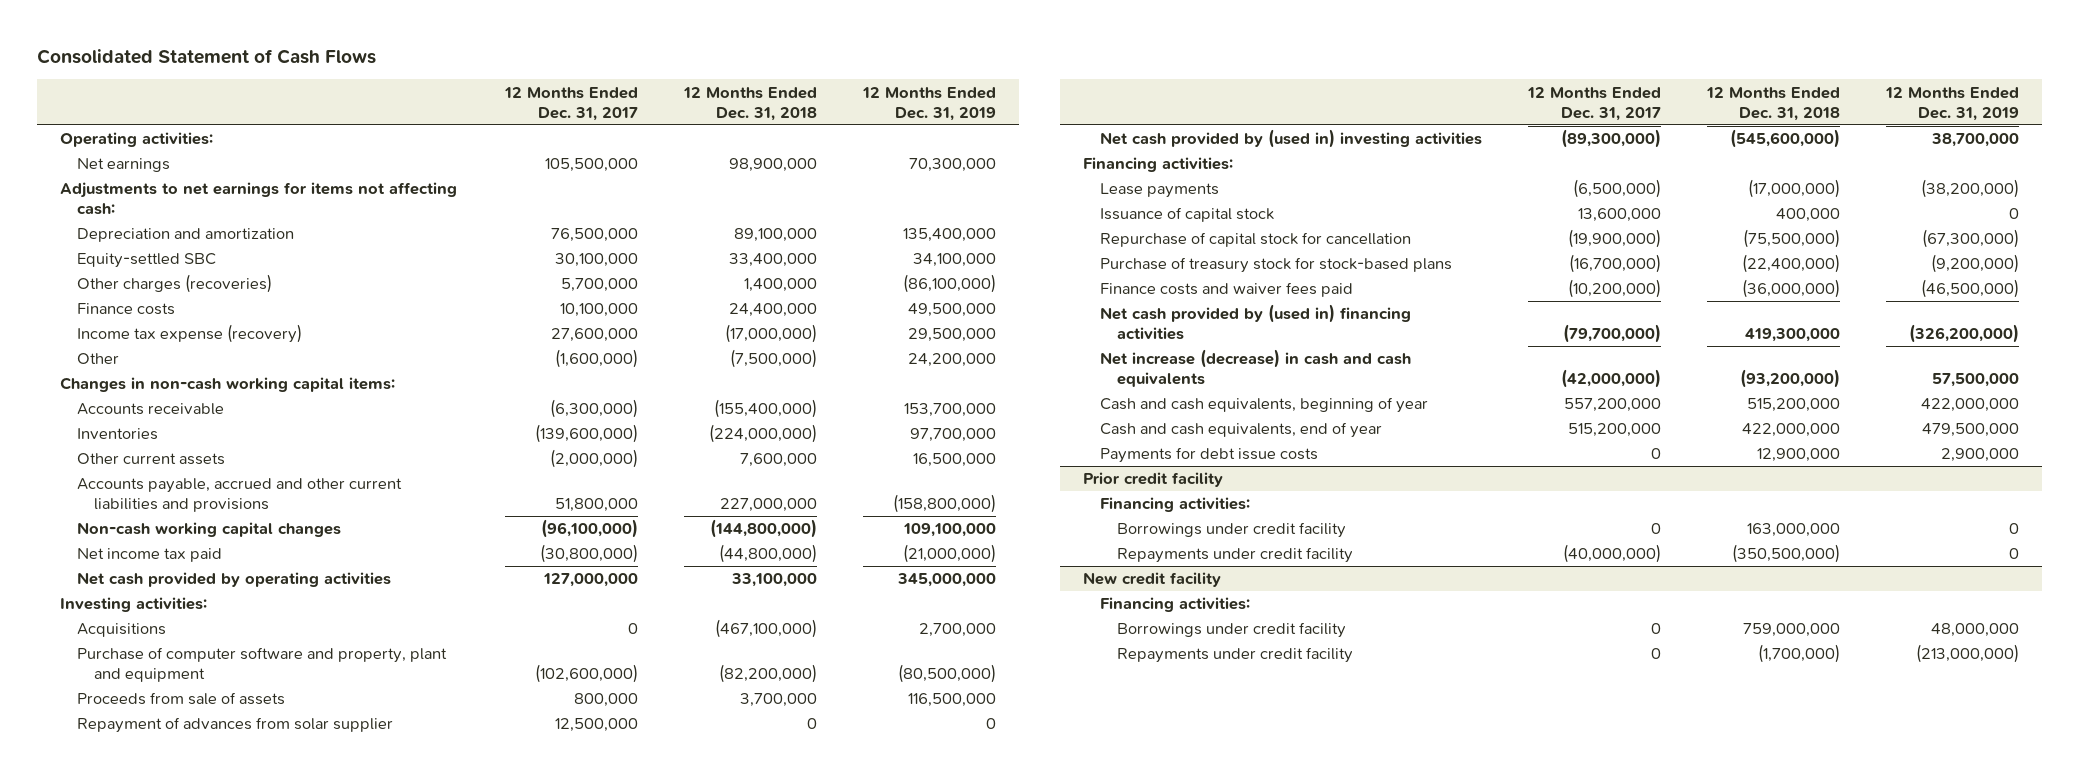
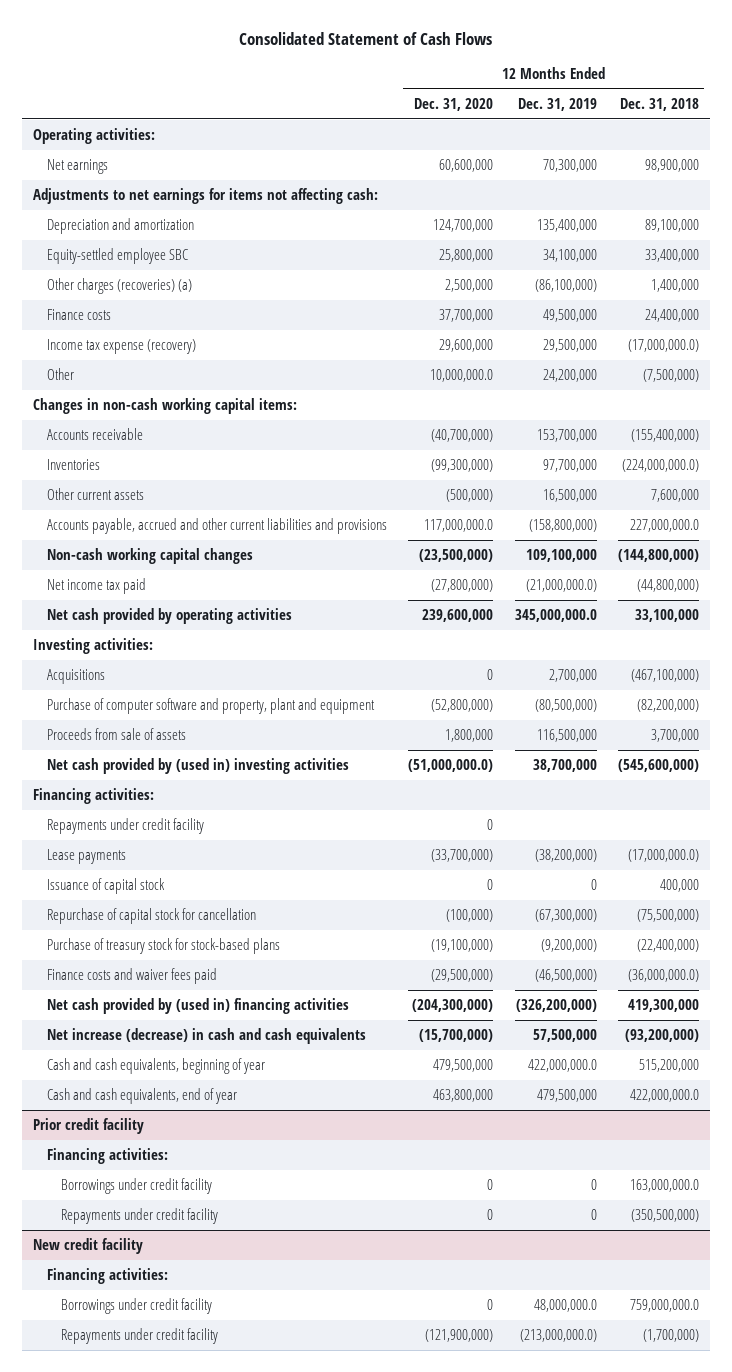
- | 12 Months Ended Dec. 31, 2017 | 12 Months Ended Dec. 31, 2018 | 12 Months Ended Dec. 31, 2019
+ | 12 Months Ended Dec. 31, 2020 | 12 Months Ended Dec. 31, 2019 | 12 Months Ended Dec. 31, 2018
- Equity-settled SBC | 30,100,000 | 33,400,000 | 34,100,000
- Other charges (recoveries) | 5,700,000 | 1,400,000 | (86,100,000)
+ Equity-settled employee SBC | 25,800,000 | 34,100,000 | 33,400,000
+ Other charges (recoveries) (a) | 2,500,000 | (86,100,000) | 1,400,000
- Income tax expense (recovery) | 27,600,000 | (17,000,000) | 29,500,000
+ Income tax expense (recovery) | 29,600,000 | 29,500,000 | (17,000,000.0)
- Inventories | (139,600,000) | (224,000,000) | 97,700,000
+ Inventories | (99,300,000) | 97,700,000 | (224,000,000.0)
- Accounts payable, accrued and other current liabilities and provisions | 51,800,000 | 227,000,000 | (158,800,000)
+ Accounts payable, accrued and other current liabilities and provisions | 117,000,000.0 | (158,800,000) | 227,000,000.0
- Net income tax paid | (30,800,000) | (44,800,000) | (21,000,000)
- Net cash provided by operating activities | 127,000,000 | 33,100,000 | 345,000,000
+ Net income tax paid | (27,800,000) | (21,000,000.0) | (44,800,000)
+ Net cash provided by operating activities | 239,600,000 | 345,000,000.0 | 33,100,000
- Repayment of advances from solar supplier | 12,500,000 | 0 | 0
- Lease payments | (6,500,000) | (17,000,000) | (38,200,000)
+ Repayments under credit facility | 0 | |
+ Lease payments | (33,700,000) | (38,200,000) | (17,000,000.0)
- Finance costs and waiver fees paid | (10,200,000) | (36,000,000) | (46,500,000)
+ Finance costs and waiver fees paid | (29,500,000) | (46,500,000) | (36,000,000.0)
- Cash and cash equivalents, beginning of year | 557,200,000 | 515,200,000 | 422,000,000
- Cash and cash equivalents, end of year | 515,200,000 | 422,000,000 | 479,500,000
- Payments for debt issue costs | 0 | 12,900,000 | 2,900,000
+ Cash and cash equivalents, beginning of year | 479,500,000 | 422,000,000.0 | 515,200,000
+ Cash and cash equivalents, end of year | 463,800,000 | 479,500,000 | 422,000,000.0
@ Prior credit facility
- Borrowings under credit facility | 0 | 163,000,000 | 0
+ Borrowings under credit facility | 0 | 0 | 163,000,000.0
@ New credit facility
- Borrowings under credit facility | 0 | 759,000,000 | 48,000,000
- Repayments under credit facility | 0 | (1,700,000) | (213,000,000)
+ Borrowings under credit facility | 0 | 48,000,000.0 | 759,000,000.0
+ Repayments under credit facility | (121,900,000) | (213,000,000.0) | (1,700,000)

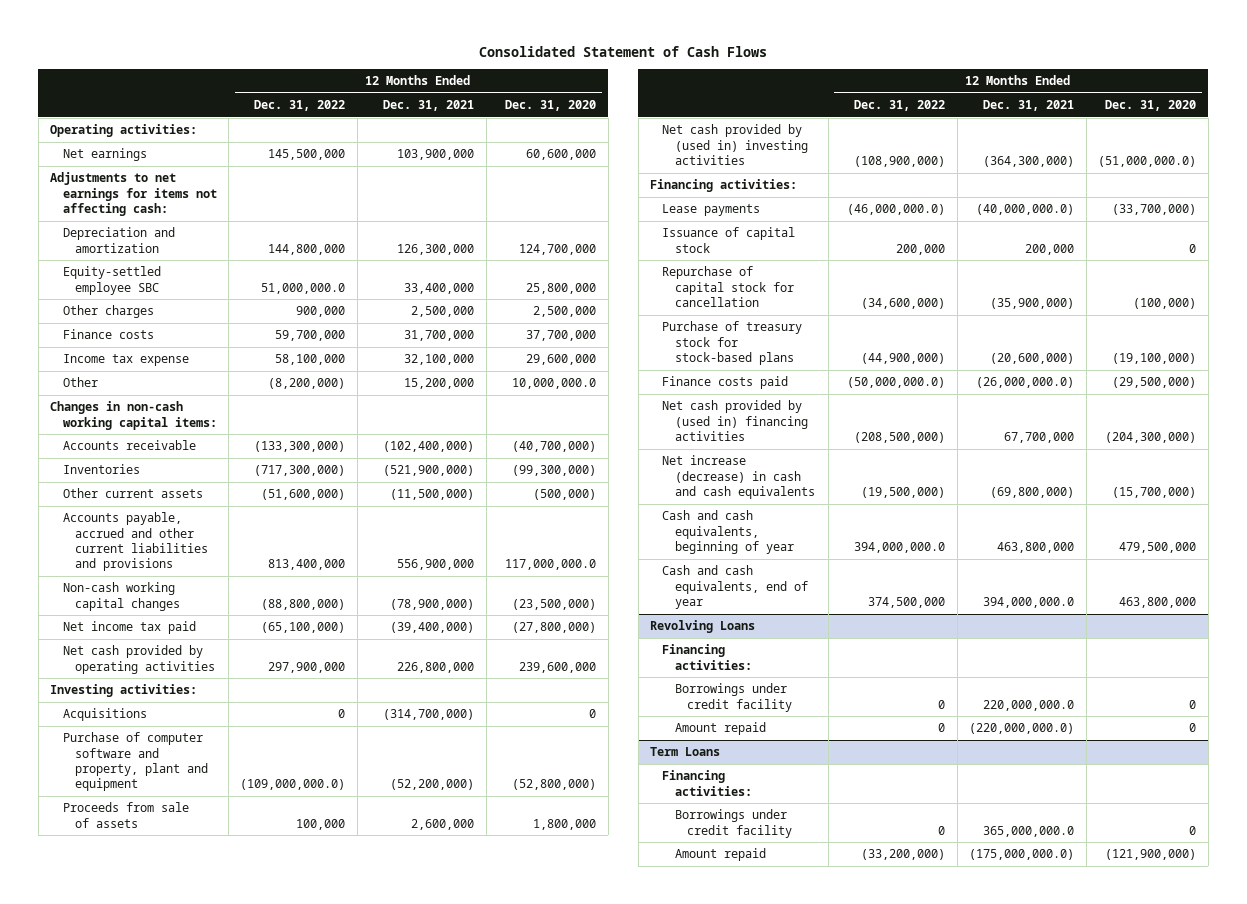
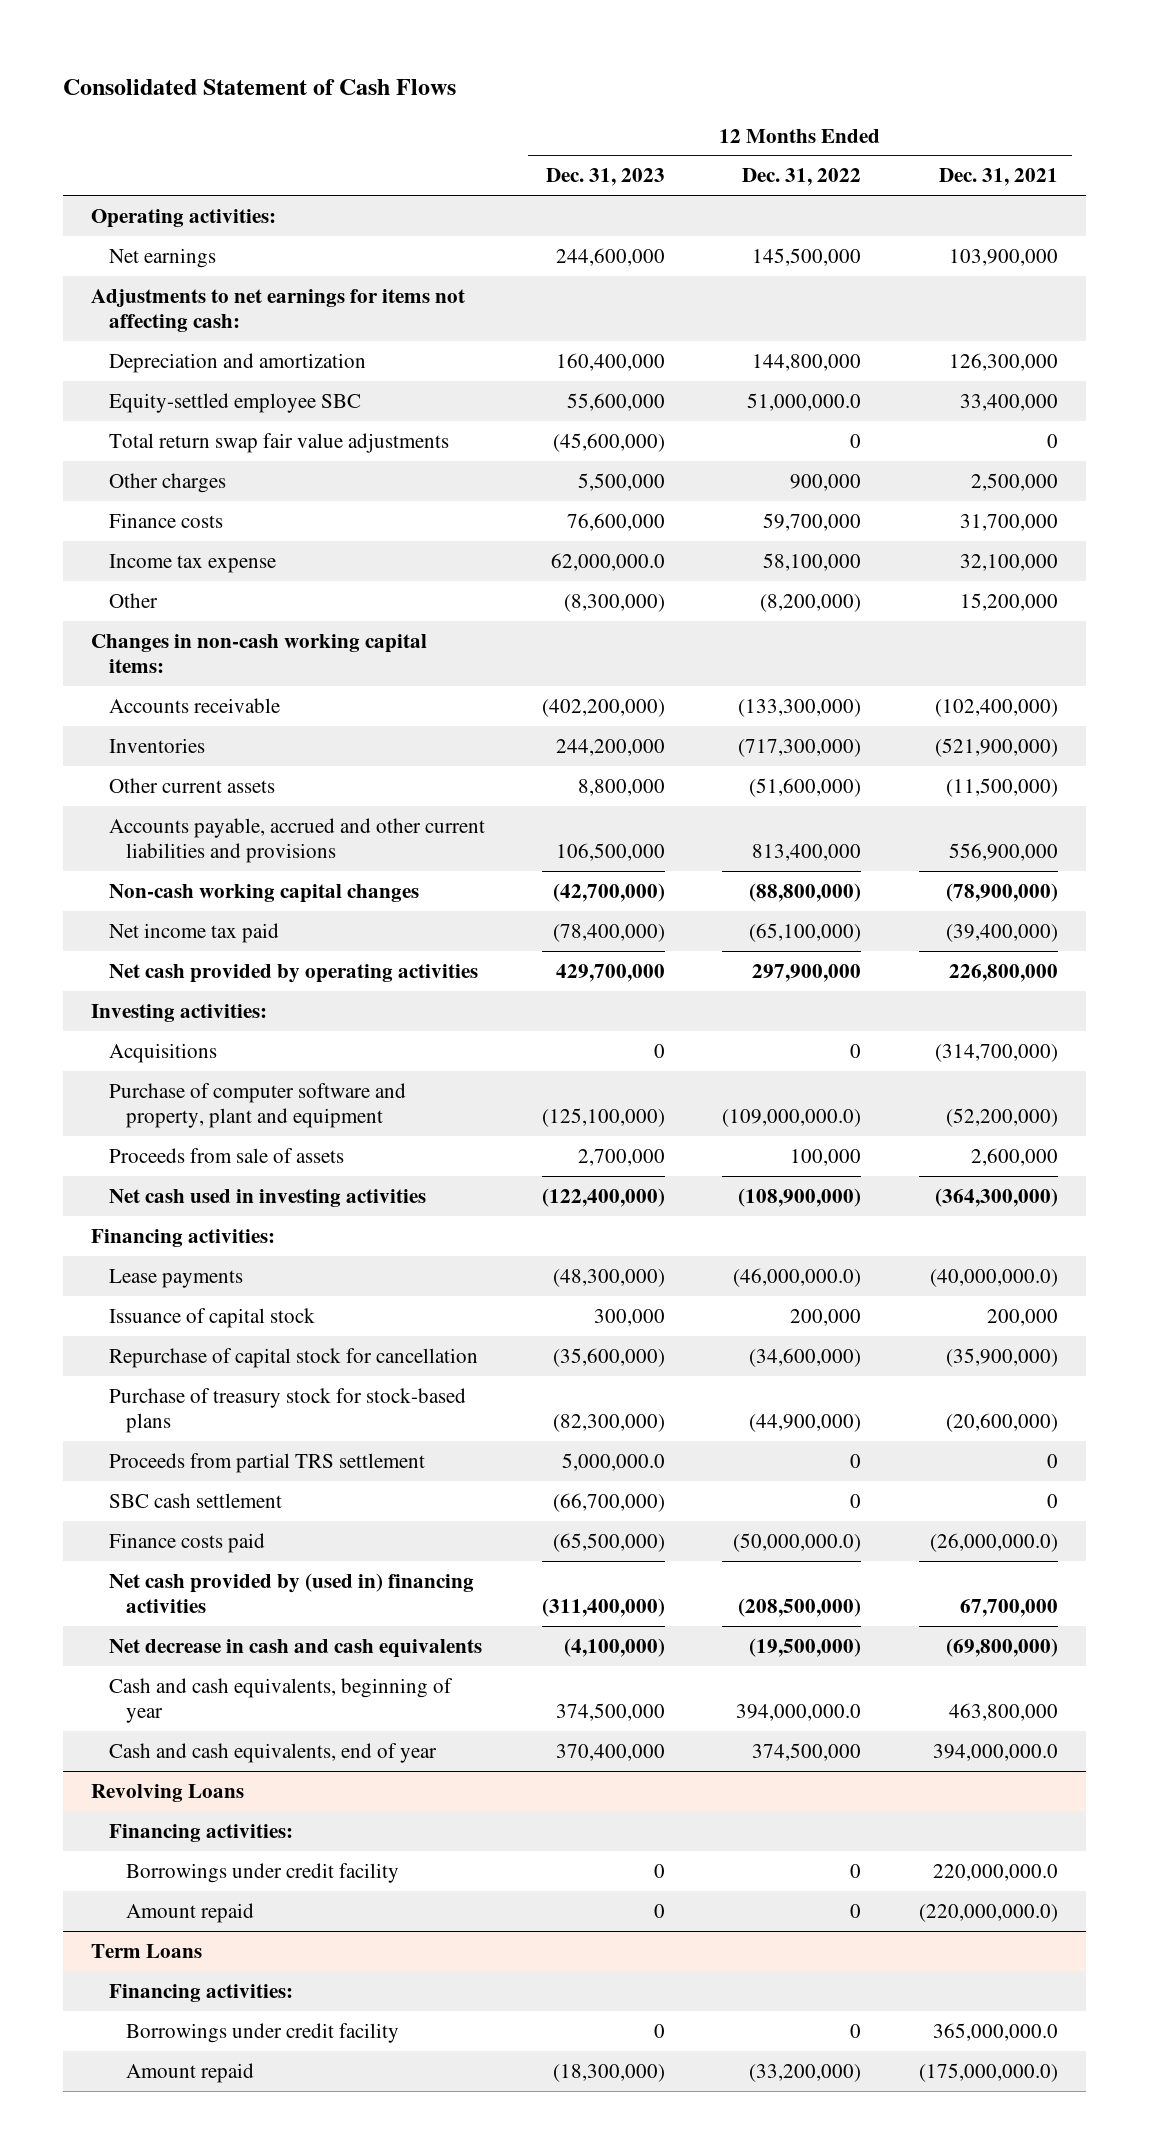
- | 12 Months Ended Dec. 31, 2022 | 12 Months Ended Dec. 31, 2021 | 12 Months Ended Dec. 31, 2020
+ | 12 Months Ended Dec. 31, 2023 | 12 Months Ended Dec. 31, 2022 | 12 Months Ended Dec. 31, 2021
+ Total return swap fair value adjustments | (45,600,000) | 0 | 0
- Net cash provided by (used in) investing activities | (108,900,000) | (364,300,000) | (51,000,000.0)
+ Net cash used in investing activities | (122,400,000) | (108,900,000) | (364,300,000)
+ Proceeds from partial TRS settlement | 5,000,000.0 | 0 | 0
+ SBC cash settlement | (66,700,000) | 0 | 0
- Net increase (decrease) in cash and cash equivalents | (19,500,000) | (69,800,000) | (15,700,000)
+ Net decrease in cash and cash equivalents | (4,100,000) | (19,500,000) | (69,800,000)

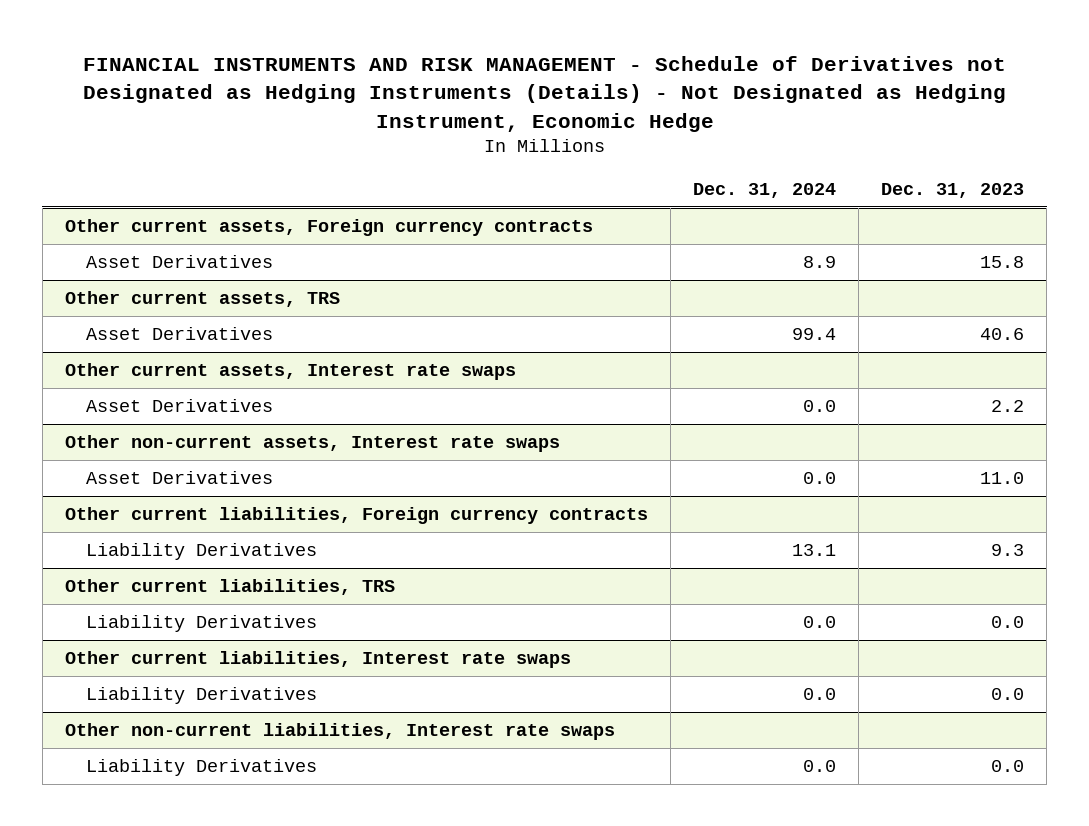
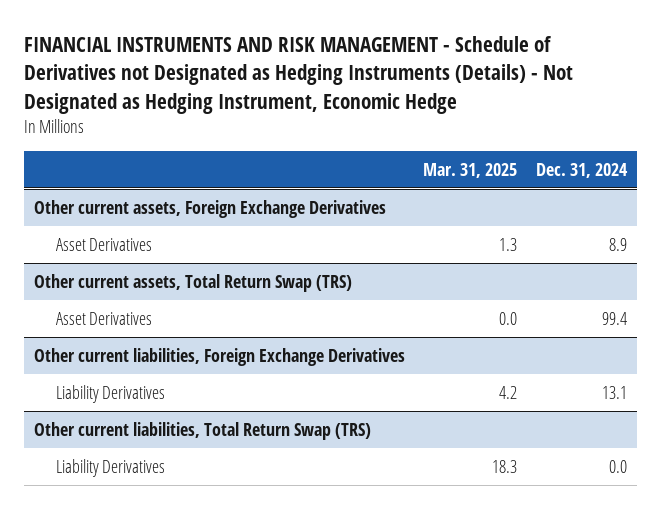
- | Dec. 31, 2024 | Dec. 31, 2023
+ | Mar. 31, 2025 | Dec. 31, 2024
- Other current assets, Foreign currency contracts
+ Other current assets, Foreign Exchange Derivatives
- Other current assets, TRS
+ Other current assets, Total Return Swap (TRS)
- Other current assets, Interest rate swaps
- Asset Derivatives | 0.0 | 2.2
- Other non-current assets, Interest rate swaps
- Asset Derivatives | 0.0 | 11.0
- Other current liabilities, Foreign currency contracts
+ Other current liabilities, Foreign Exchange Derivatives
- Other current liabilities, TRS
- Liability Derivatives | 0.0 | 0.0
- Other current liabilities, Interest rate swaps
- Liability Derivatives | 0.0 | 0.0
- Other non-current liabilities, Interest rate swaps
+ Other current liabilities, Total Return Swap (TRS)

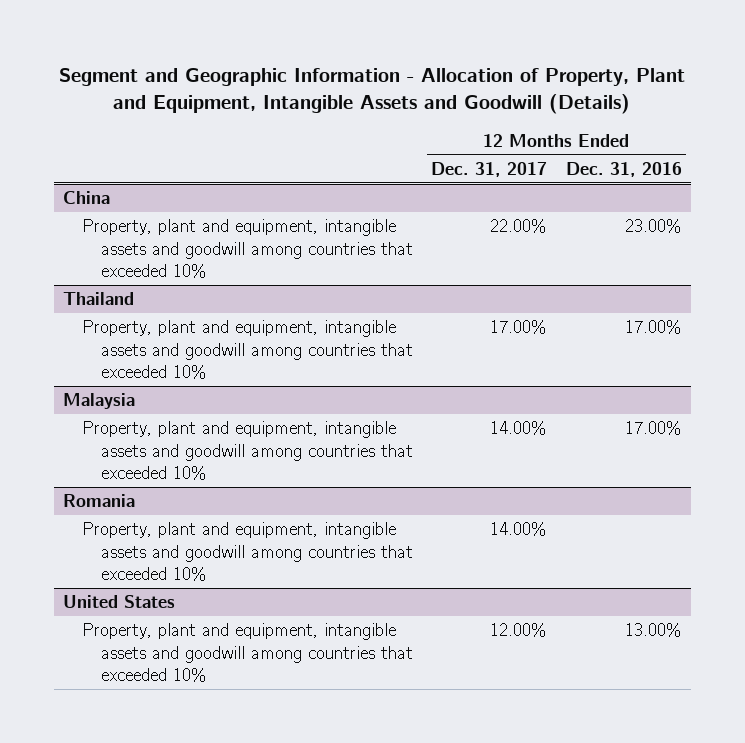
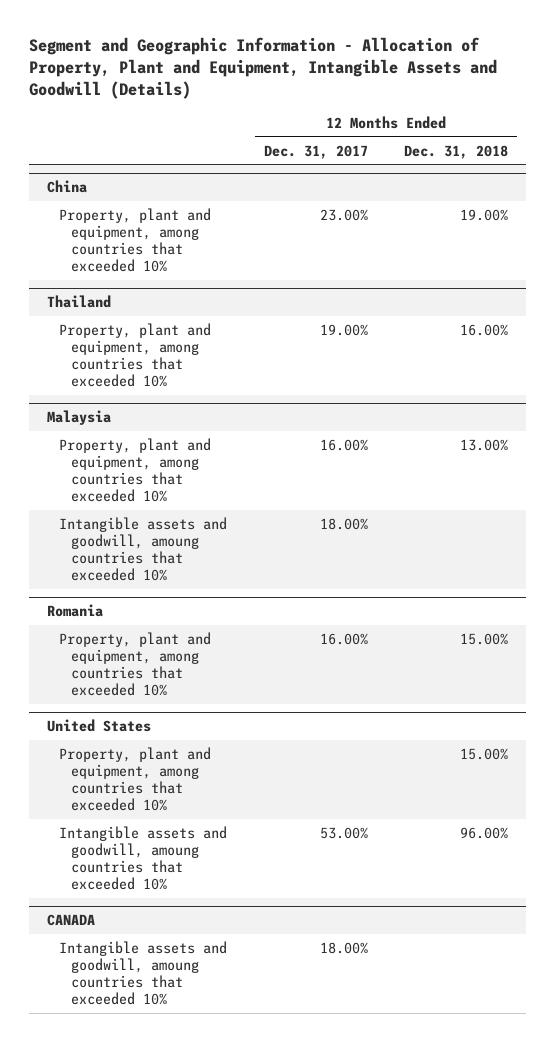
- | 12 Months Ended Dec. 31, 2017 | 12 Months Ended Dec. 31, 2016
+ | 12 Months Ended Dec. 31, 2017 | 12 Months Ended Dec. 31, 2018
@ China
- Property, plant and equipment, intangible assets and goodwill among countries that exceeded 10% | 22.00% | 23.00%
+ Property, plant and equipment, among countries that exceeded 10% | 23.00% | 19.00%
@ Thailand
- Property, plant and equipment, intangible assets and goodwill among countries that exceeded 10% | 17.00% | 17.00%
+ Property, plant and equipment, among countries that exceeded 10% | 19.00% | 16.00%
@ Malaysia
- Property, plant and equipment, intangible assets and goodwill among countries that exceeded 10% | 14.00% | 17.00%
+ Property, plant and equipment, among countries that exceeded 10% | 16.00% | 13.00%
+ Intangible assets and goodwill, amoung countries that exceeded 10% | 18.00% |
@ Romania
- Property, plant and equipment, intangible assets and goodwill among countries that exceeded 10% | 14.00% |
+ Property, plant and equipment, among countries that exceeded 10% | 16.00% | 15.00%
@ United States
- Property, plant and equipment, intangible assets and goodwill among countries that exceeded 10% | 12.00% | 13.00%
+ Property, plant and equipment, among countries that exceeded 10% | | 15.00%
+ Intangible assets and goodwill, amoung countries that exceeded 10% | 53.00% | 96.00%
+ CANADA
+ Intangible assets and goodwill, amoung countries that exceeded 10% | 18.00% |

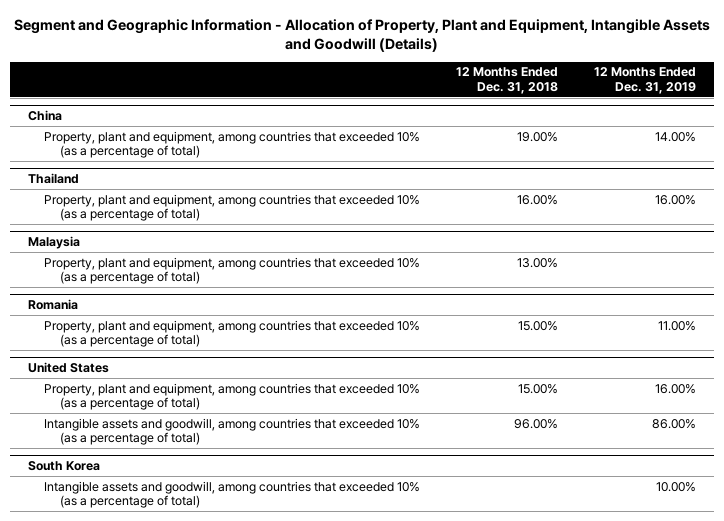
- | 12 Months Ended Dec. 31, 2017 | 12 Months Ended Dec. 31, 2018
+ | 12 Months Ended Dec. 31, 2018 | 12 Months Ended Dec. 31, 2019
@ China
- Property, plant and equipment, among countries that exceeded 10% | 23.00% | 19.00%
+ Property, plant and equipment, among countries that exceeded 10% (as a percentage of total) | 19.00% | 14.00%
@ Thailand
- Property, plant and equipment, among countries that exceeded 10% | 19.00% | 16.00%
+ Property, plant and equipment, among countries that exceeded 10% (as a percentage of total) | 16.00% | 16.00%
@ Malaysia
- Property, plant and equipment, among countries that exceeded 10% | 16.00% | 13.00%
- Intangible assets and goodwill, amoung countries that exceeded 10% | 18.00% |
+ Property, plant and equipment, among countries that exceeded 10% (as a percentage of total) | 13.00% |
@ Romania
- Property, plant and equipment, among countries that exceeded 10% | 16.00% | 15.00%
+ Property, plant and equipment, among countries that exceeded 10% (as a percentage of total) | 15.00% | 11.00%
@ United States
- Property, plant and equipment, among countries that exceeded 10% | | 15.00%
- Intangible assets and goodwill, amoung countries that exceeded 10% | 53.00% | 96.00%
- CANADA
- Intangible assets and goodwill, amoung countries that exceeded 10% | 18.00% |
@ United States
+ Property, plant and equipment, among countries that exceeded 10% (as a percentage of total) | 15.00% | 16.00%
+ Intangible assets and goodwill, among countries that exceeded 10% (as a percentage of total) | 96.00% | 86.00%
+ South Korea
+ Intangible assets and goodwill, among countries that exceeded 10% (as a percentage of total) | | 10.00%

